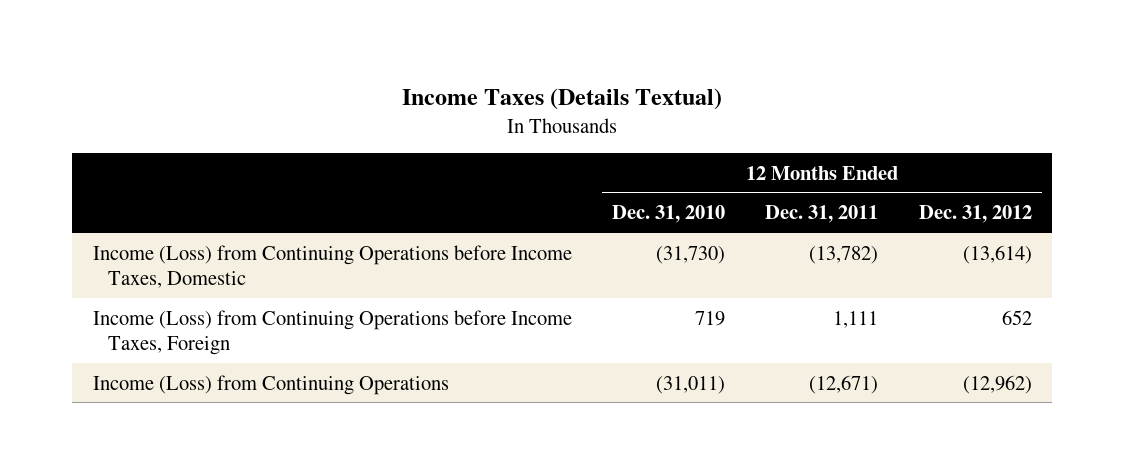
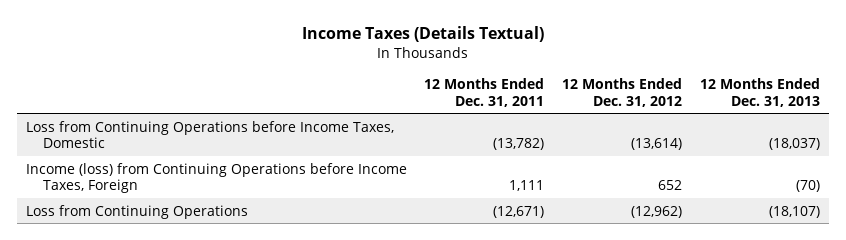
- | 12 Months Ended Dec. 31, 2010 | 12 Months Ended Dec. 31, 2011 | 12 Months Ended Dec. 31, 2012
+ | 12 Months Ended Dec. 31, 2011 | 12 Months Ended Dec. 31, 2012 | 12 Months Ended Dec. 31, 2013
- Income (Loss) from Continuing Operations before Income Taxes, Domestic | (31,730) | (13,782) | (13,614)
- Income (Loss) from Continuing Operations before Income Taxes, Foreign | 719 | 1,111 | 652
- Income (Loss) from Continuing Operations | (31,011) | (12,671) | (12,962)
+ Loss from Continuing Operations before Income Taxes, Domestic | (13,782) | (13,614) | (18,037)
+ Income (loss) from Continuing Operations before Income Taxes, Foreign | 1,111 | 652 | (70)
+ Loss from Continuing Operations | (12,671) | (12,962) | (18,107)

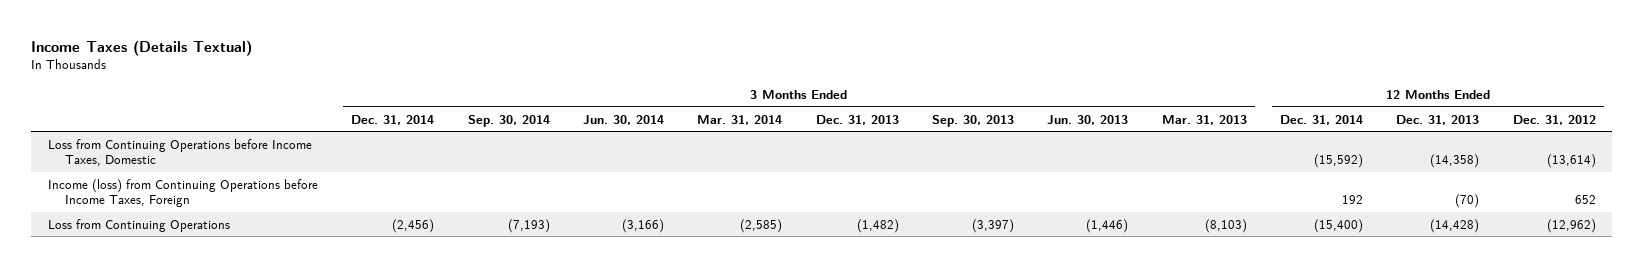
- | 12 Months Ended Dec. 31, 2011 | 12 Months Ended Dec. 31, 2012 | 12 Months Ended Dec. 31, 2013
+ | 3 Months Ended Dec. 31, 2014 | 3 Months Ended Sep. 30, 2014 | 3 Months Ended Jun. 30, 2014 | 3 Months Ended Mar. 31, 2014 | 3 Months Ended Dec. 31, 2013 | 3 Months Ended Sep. 30, 2013 | 3 Months Ended Jun. 30, 2013 | 3 Months Ended Mar. 31, 2013 | 12 Months Ended Dec. 31, 2014 | 12 Months Ended Dec. 31, 2013 | 12 Months Ended Dec. 31, 2012
- Loss from Continuing Operations before Income Taxes, Domestic | (13,782) | (13,614) | (18,037)
+ Loss from Continuing Operations before Income Taxes, Domestic | | | | | | | | | (15,592) | (14,358) | (13,614)
- Loss from Continuing Operations | (12,671) | (12,962) | (18,107)
+ Loss from Continuing Operations | (2,456) | (7,193) | (3,166) | (2,585) | (1,482) | (3,397) | (1,446) | (8,103) | (15,400) | (14,428) | (12,962)

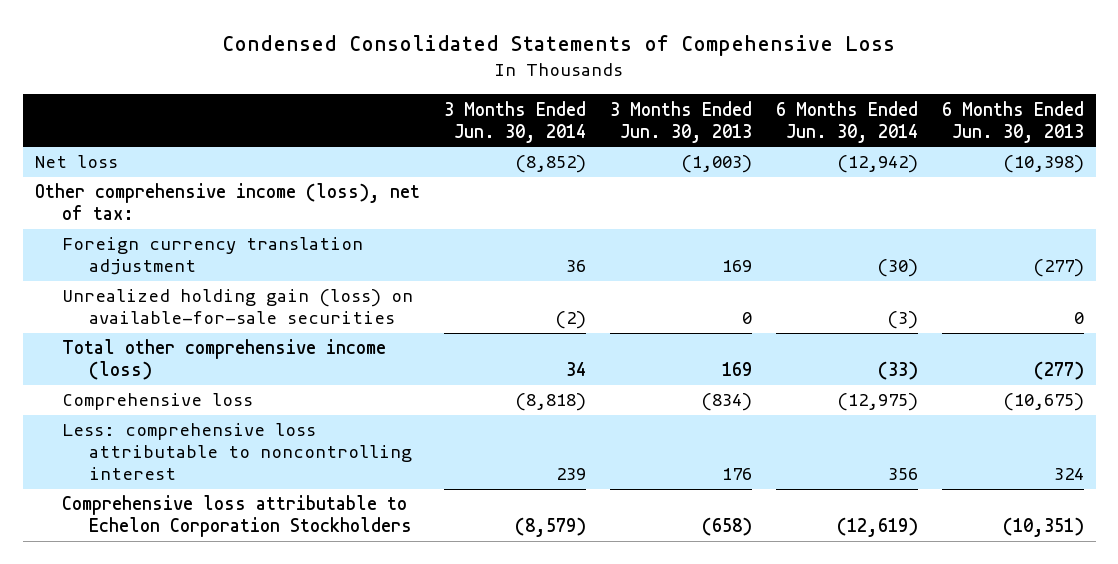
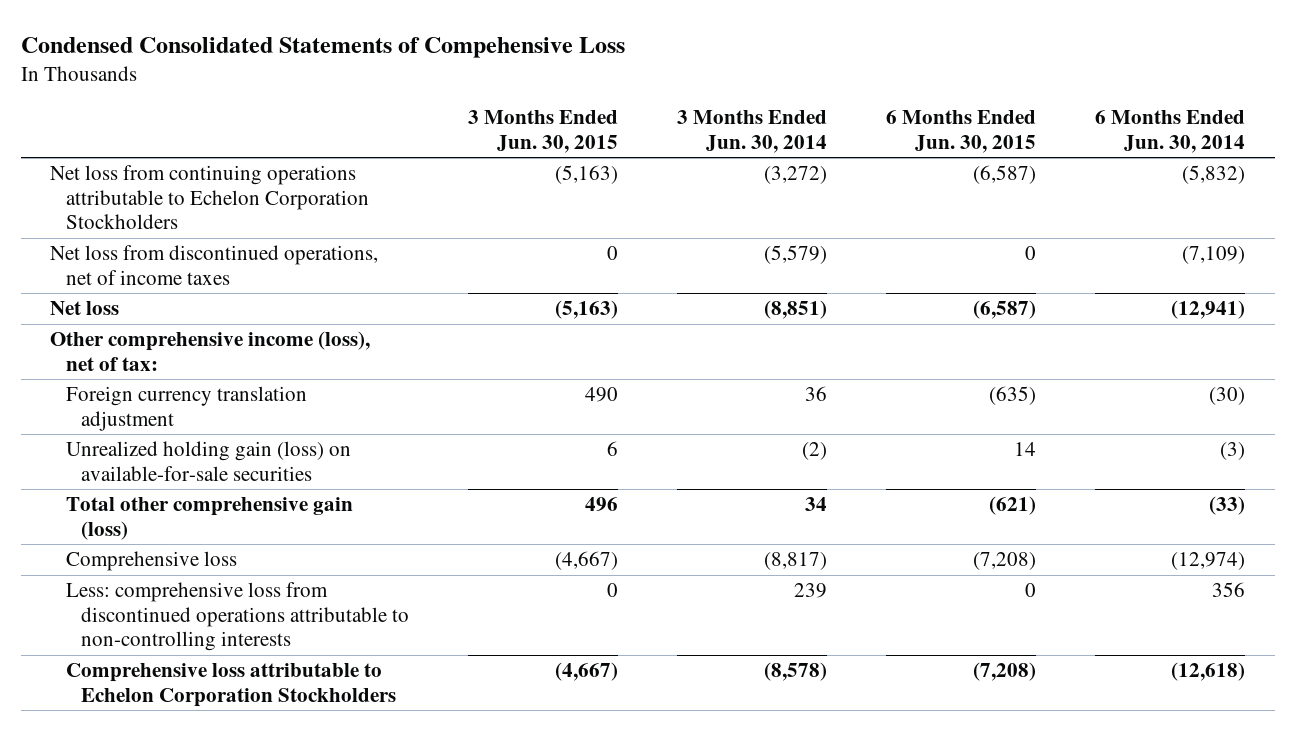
- | 3 Months Ended Jun. 30, 2014 | 3 Months Ended Jun. 30, 2013 | 6 Months Ended Jun. 30, 2014 | 6 Months Ended Jun. 30, 2013
+ | 3 Months Ended Jun. 30, 2015 | 3 Months Ended Jun. 30, 2014 | 6 Months Ended Jun. 30, 2015 | 6 Months Ended Jun. 30, 2014
- Net loss | (8,852) | (1,003) | (12,942) | (10,398)
+ Net loss from continuing operations attributable to Echelon Corporation Stockholders | (5,163) | (3,272) | (6,587) | (5,832)
+ Net loss from discontinued operations, net of income taxes | 0 | (5,579) | 0 | (7,109)
+ Net loss | (5,163) | (8,851) | (6,587) | (12,941)
- Total other comprehensive income (loss) | 34 | 169 | (33) | (277)
- Comprehensive loss | (8,818) | (834) | (12,975) | (10,675)
- Less: comprehensive loss attributable to noncontrolling interest | 239 | 176 | 356 | 324
- Comprehensive loss attributable to Echelon Corporation Stockholders | (8,579) | (658) | (12,619) | (10,351)
+ Total other comprehensive gain (loss) | 496 | 34 | (621) | (33)
+ Comprehensive loss | (4,667) | (8,817) | (7,208) | (12,974)
+ Less: comprehensive loss from discontinued operations attributable to non-controlling interests | 0 | 239 | 0 | 356
+ Comprehensive loss attributable to Echelon Corporation Stockholders | (4,667) | (8,578) | (7,208) | (12,618)

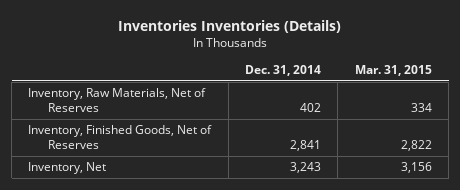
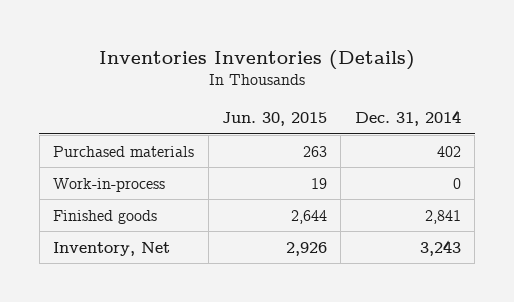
- | Dec. 31, 2014 | Mar. 31, 2015
+ | Jun. 30, 2015 | Dec. 31, 2014
- Inventory, Raw Materials, Net of Reserves | 402 | 334
- Inventory, Finished Goods, Net of Reserves | 2,841 | 2,822
+ Purchased materials | 263 | 402
+ Work-in-process | 19 | 0
+ Finished goods | 2,644 | 2,841

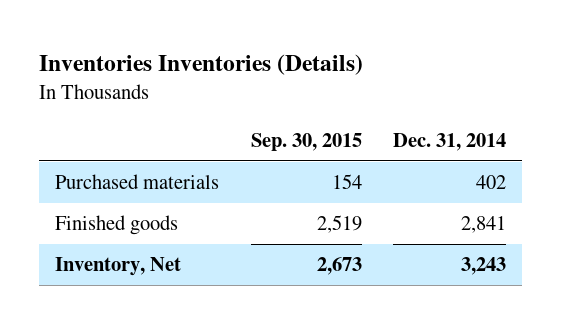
- | Jun. 30, 2015 | Dec. 31, 2014
+ | Sep. 30, 2015 | Dec. 31, 2014
- Work-in-process | 19 | 0

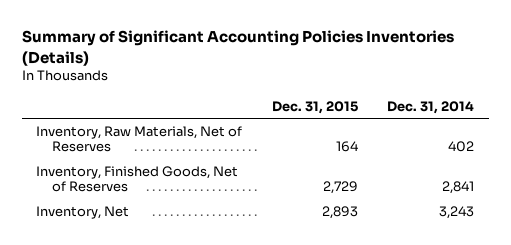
- Inventories Inventories (Details)
+ Summary of Significant Accounting Policies Inventories (Details)
- | Sep. 30, 2015 | Dec. 31, 2014
+ | Dec. 31, 2015 | Dec. 31, 2014
- Purchased materials | 154 | 402
- Finished goods | 2,519 | 2,841
+ Inventory, Raw Materials, Net of Reserves | 164 | 402
+ Inventory, Finished Goods, Net of Reserves | 2,729 | 2,841

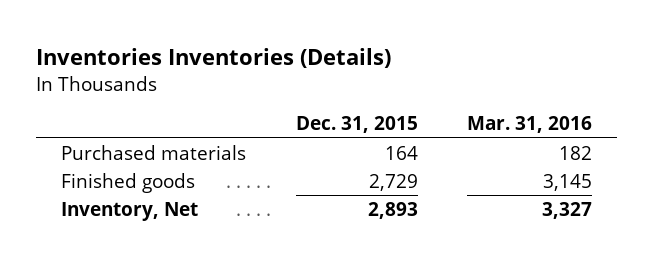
- Summary of Significant Accounting Policies Inventories (Details)
+ Inventories Inventories (Details)
- | Dec. 31, 2015 | Dec. 31, 2014
+ | Dec. 31, 2015 | Mar. 31, 2016
- Inventory, Raw Materials, Net of Reserves | 164 | 402
- Inventory, Finished Goods, Net of Reserves | 2,729 | 2,841
+ Purchased materials | 164 | 182
+ Finished goods | 2,729 | 3,145

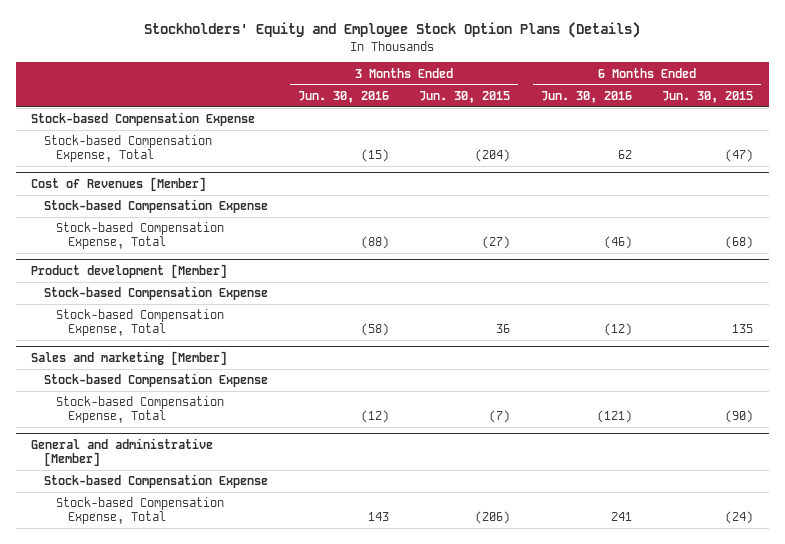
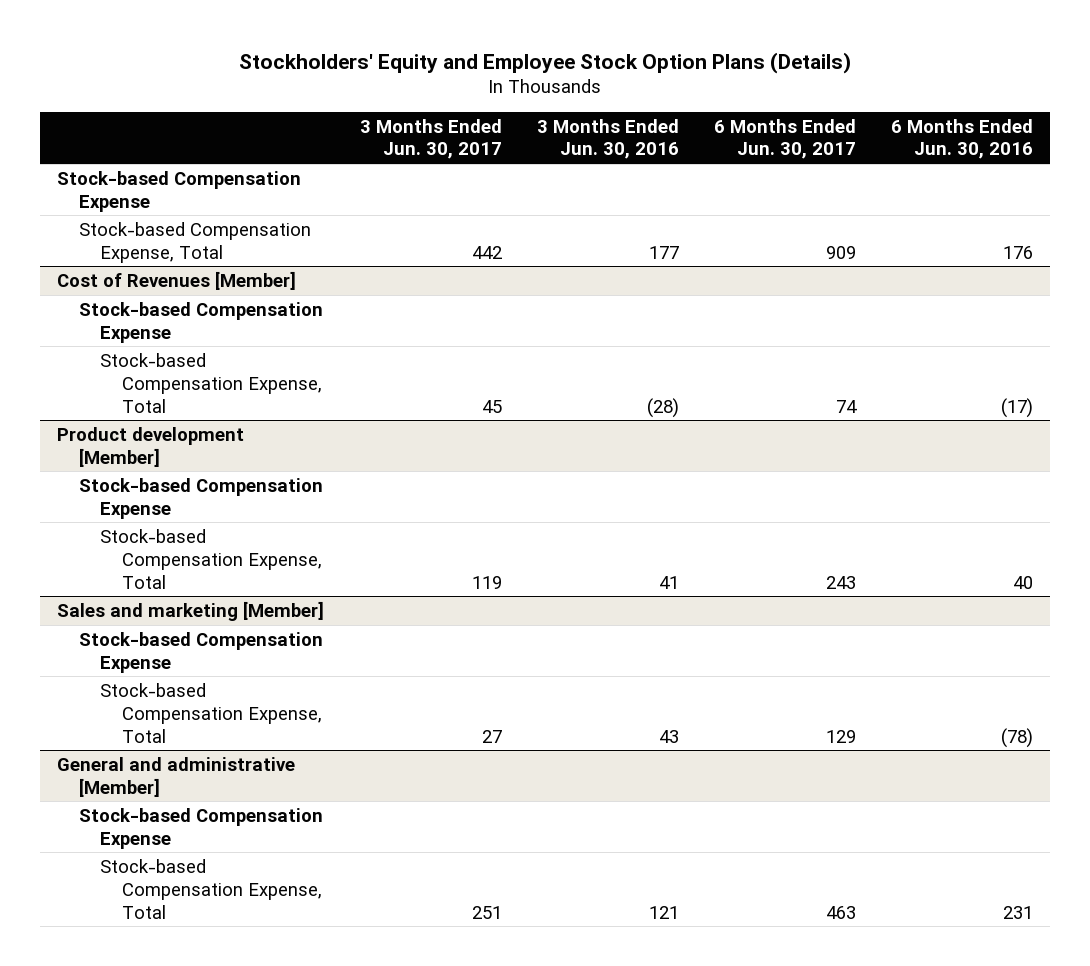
- | 3 Months Ended Jun. 30, 2016 | 3 Months Ended Jun. 30, 2015 | 6 Months Ended Jun. 30, 2016 | 6 Months Ended Jun. 30, 2015
+ | 3 Months Ended Jun. 30, 2017 | 3 Months Ended Jun. 30, 2016 | 6 Months Ended Jun. 30, 2017 | 6 Months Ended Jun. 30, 2016
- Stock-based Compensation Expense, Total | (15) | (204) | 62 | (47)
+ Stock-based Compensation Expense, Total | 442 | 177 | 909 | 176
@ Cost of Revenues [Member]
- Stock-based Compensation Expense, Total | (88) | (27) | (46) | (68)
+ Stock-based Compensation Expense, Total | 45 | (28) | 74 | (17)
@ Product development [Member]
- Stock-based Compensation Expense, Total | (58) | 36 | (12) | 135
+ Stock-based Compensation Expense, Total | 119 | 41 | 243 | 40
@ Sales and marketing [Member]
- Stock-based Compensation Expense, Total | (12) | (7) | (121) | (90)
+ Stock-based Compensation Expense, Total | 27 | 43 | 129 | (78)
@ General and administrative [Member]
- Stock-based Compensation Expense, Total | 143 | (206) | 241 | (24)
+ Stock-based Compensation Expense, Total | 251 | 121 | 463 | 231

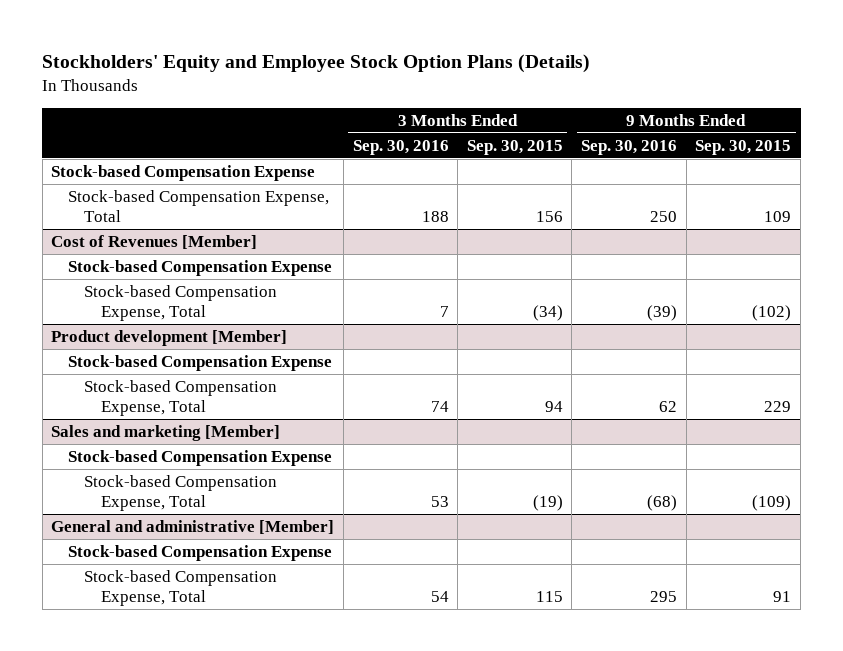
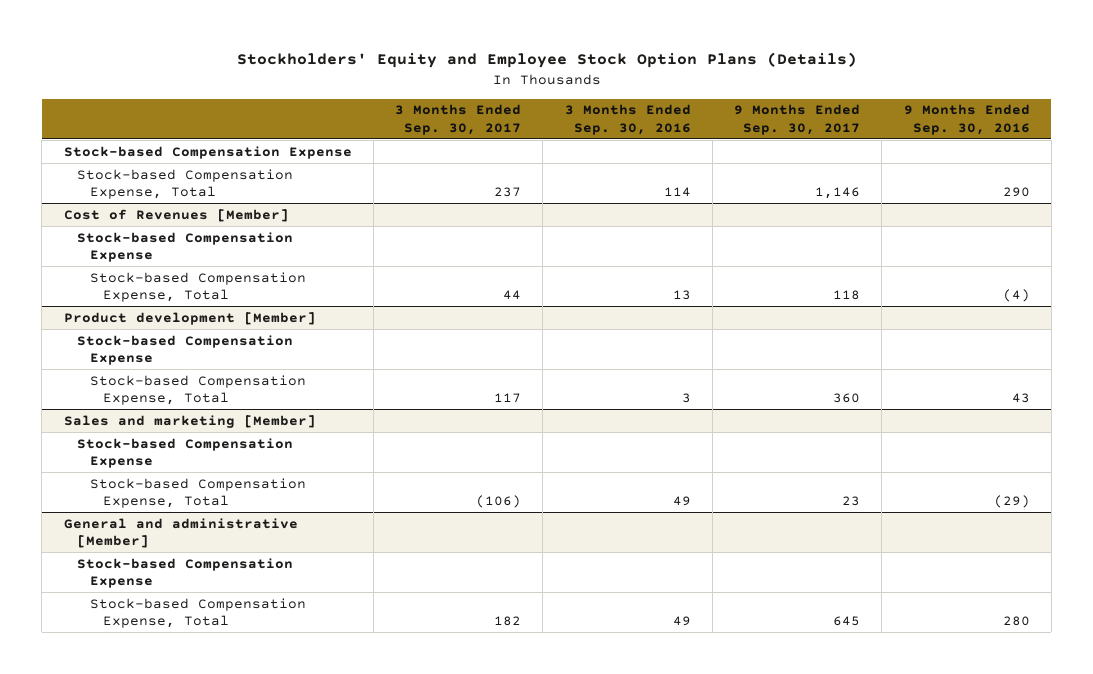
- | 3 Months Ended Sep. 30, 2016 | 3 Months Ended Sep. 30, 2015 | 9 Months Ended Sep. 30, 2016 | 9 Months Ended Sep. 30, 2015
+ | 3 Months Ended Sep. 30, 2017 | 3 Months Ended Sep. 30, 2016 | 9 Months Ended Sep. 30, 2017 | 9 Months Ended Sep. 30, 2016
- Stock-based Compensation Expense, Total | 188 | 156 | 250 | 109
+ Stock-based Compensation Expense, Total | 237 | 114 | 1,146 | 290
@ Cost of Revenues [Member]
- Stock-based Compensation Expense, Total | 7 | (34) | (39) | (102)
+ Stock-based Compensation Expense, Total | 44 | 13 | 118 | (4)
@ Product development [Member]
- Stock-based Compensation Expense, Total | 74 | 94 | 62 | 229
+ Stock-based Compensation Expense, Total | 117 | 3 | 360 | 43
@ Sales and marketing [Member]
- Stock-based Compensation Expense, Total | 53 | (19) | (68) | (109)
+ Stock-based Compensation Expense, Total | (106) | 49 | 23 | (29)
@ General and administrative [Member]
- Stock-based Compensation Expense, Total | 54 | 115 | 295 | 91
+ Stock-based Compensation Expense, Total | 182 | 49 | 645 | 280

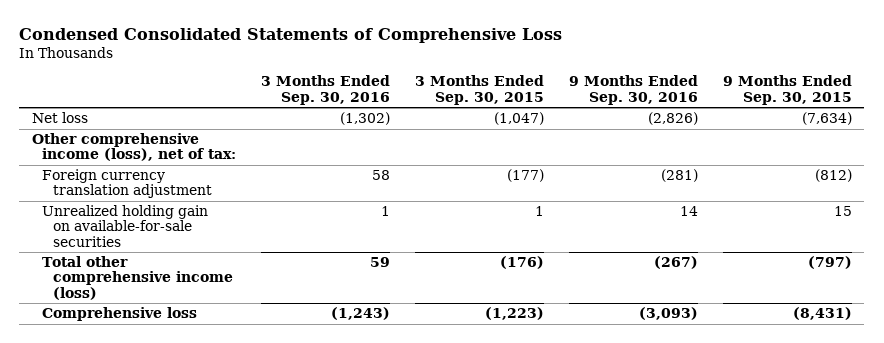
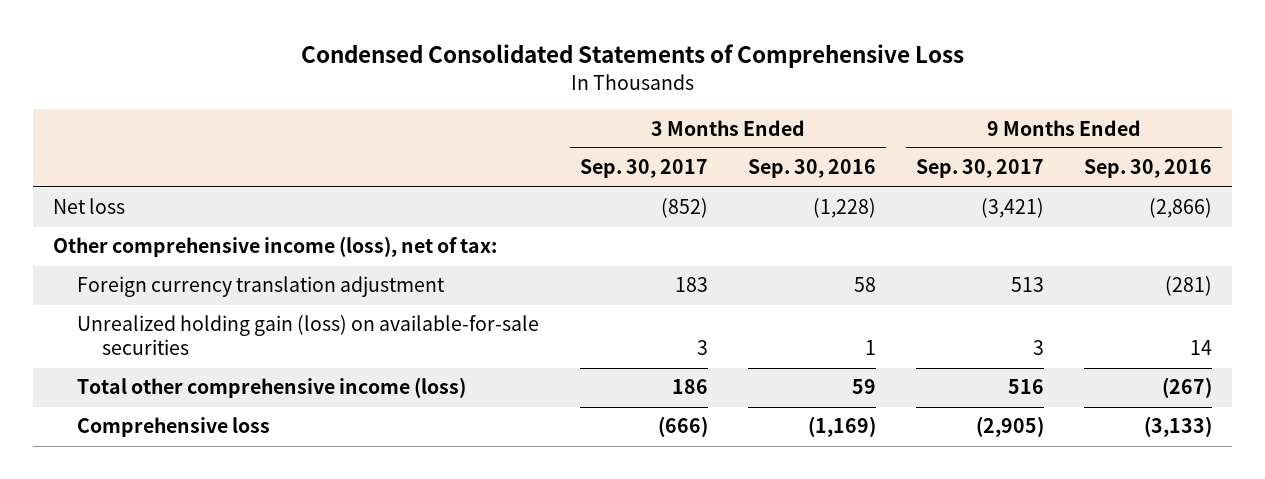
- | 3 Months Ended Sep. 30, 2016 | 3 Months Ended Sep. 30, 2015 | 9 Months Ended Sep. 30, 2016 | 9 Months Ended Sep. 30, 2015
+ | 3 Months Ended Sep. 30, 2017 | 3 Months Ended Sep. 30, 2016 | 9 Months Ended Sep. 30, 2017 | 9 Months Ended Sep. 30, 2016
- Net loss | (1,302) | (1,047) | (2,826) | (7,634)
+ Net loss | (852) | (1,228) | (3,421) | (2,866)
- Unrealized holding gain on available-for-sale securities | 1 | 1 | 14 | 15
+ Unrealized holding gain (loss) on available-for-sale securities | 3 | 1 | 3 | 14
- Comprehensive loss | (1,243) | (1,223) | (3,093) | (8,431)
+ Comprehensive loss | (666) | (1,169) | (2,905) | (3,133)

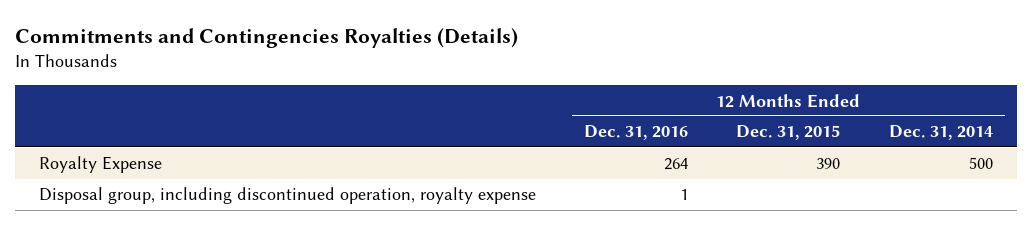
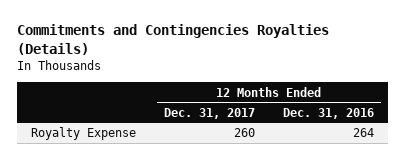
- | 12 Months Ended Dec. 31, 2016 | 12 Months Ended Dec. 31, 2015 | 12 Months Ended Dec. 31, 2014
+ | 12 Months Ended Dec. 31, 2017 | 12 Months Ended Dec. 31, 2016
- Disposal group, including discontinued operation, royalty expense | 1 | |

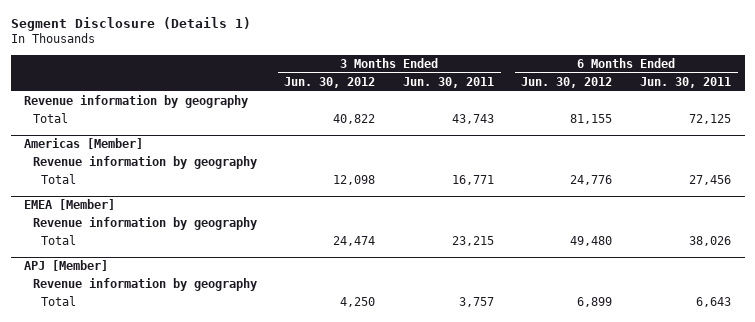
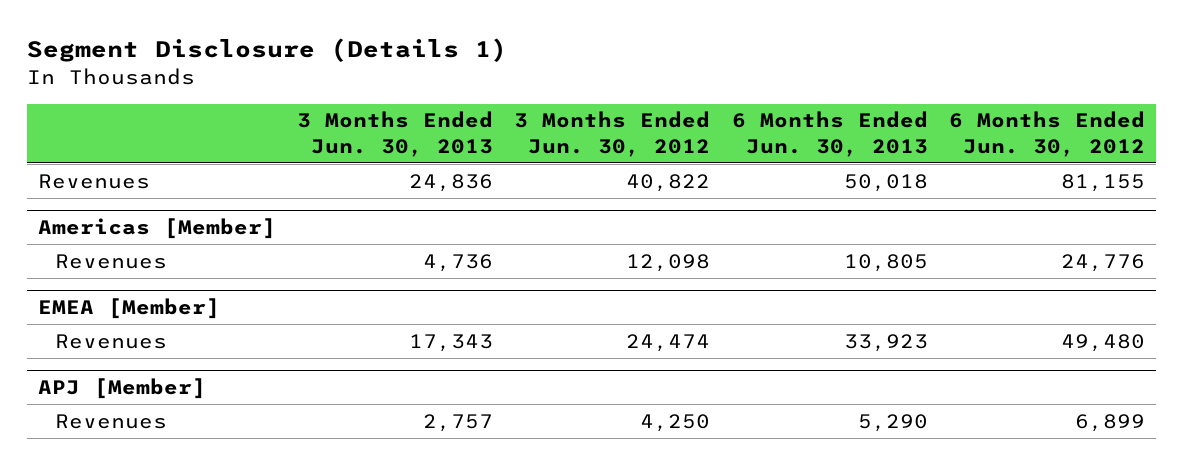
- | 3 Months Ended Jun. 30, 2012 | 3 Months Ended Jun. 30, 2011 | 6 Months Ended Jun. 30, 2012 | 6 Months Ended Jun. 30, 2011
+ | 3 Months Ended Jun. 30, 2013 | 3 Months Ended Jun. 30, 2012 | 6 Months Ended Jun. 30, 2013 | 6 Months Ended Jun. 30, 2012
- Revenue information by geography
- Total | 40,822 | 43,743 | 81,155 | 72,125
+ Revenues | 24,836 | 40,822 | 50,018 | 81,155
@ Americas [Member]
- Revenue information by geography
- Total | 12,098 | 16,771 | 24,776 | 27,456
+ Revenues | 4,736 | 12,098 | 10,805 | 24,776
@ EMEA [Member]
- Revenue information by geography
- Total | 24,474 | 23,215 | 49,480 | 38,026
+ Revenues | 17,343 | 24,474 | 33,923 | 49,480
@ APJ [Member]
- Revenue information by geography
- Total | 4,250 | 3,757 | 6,899 | 6,643
+ Revenues | 2,757 | 4,250 | 5,290 | 6,899

